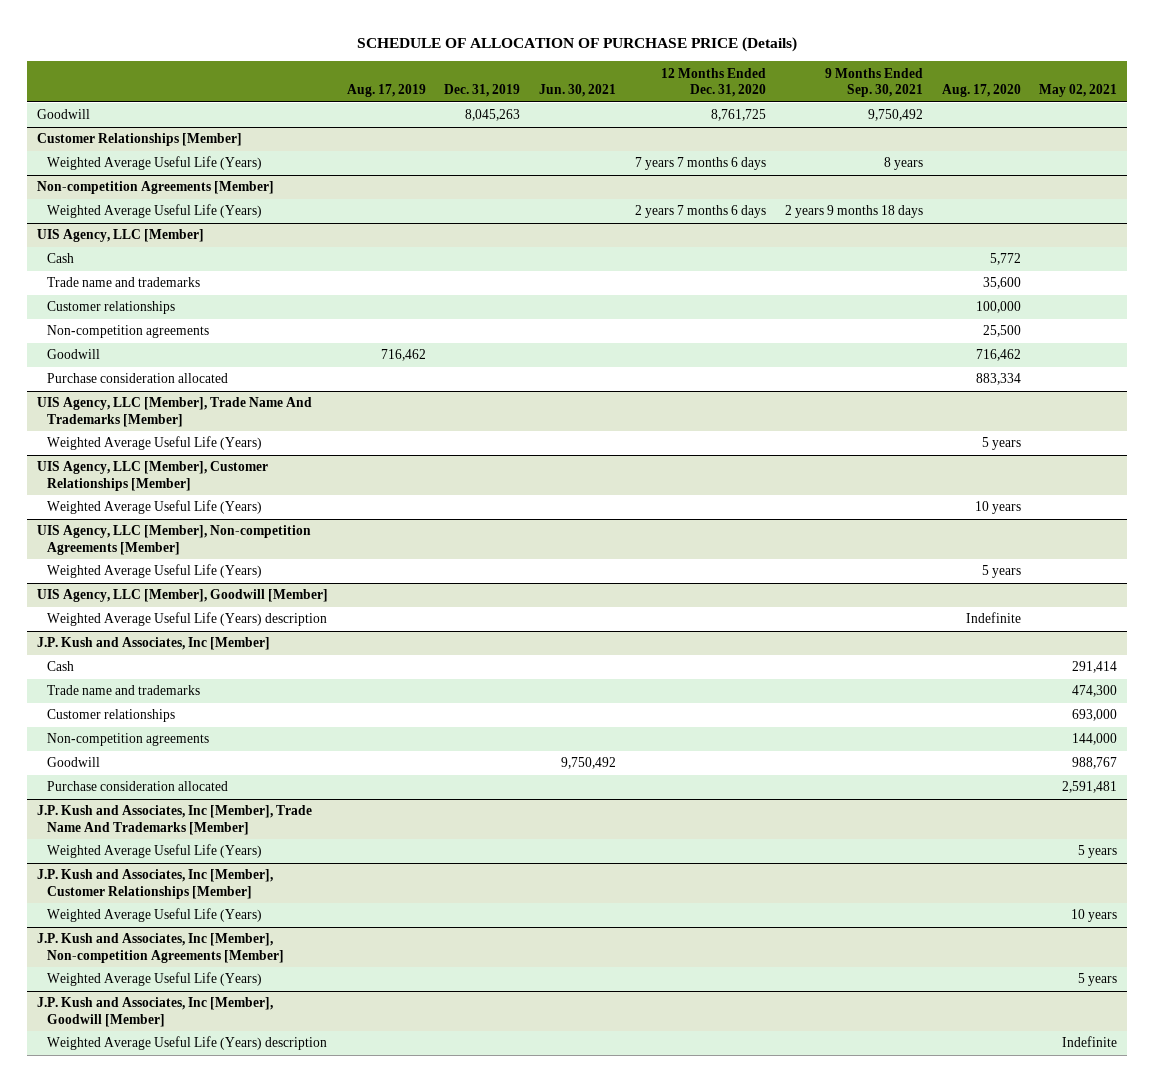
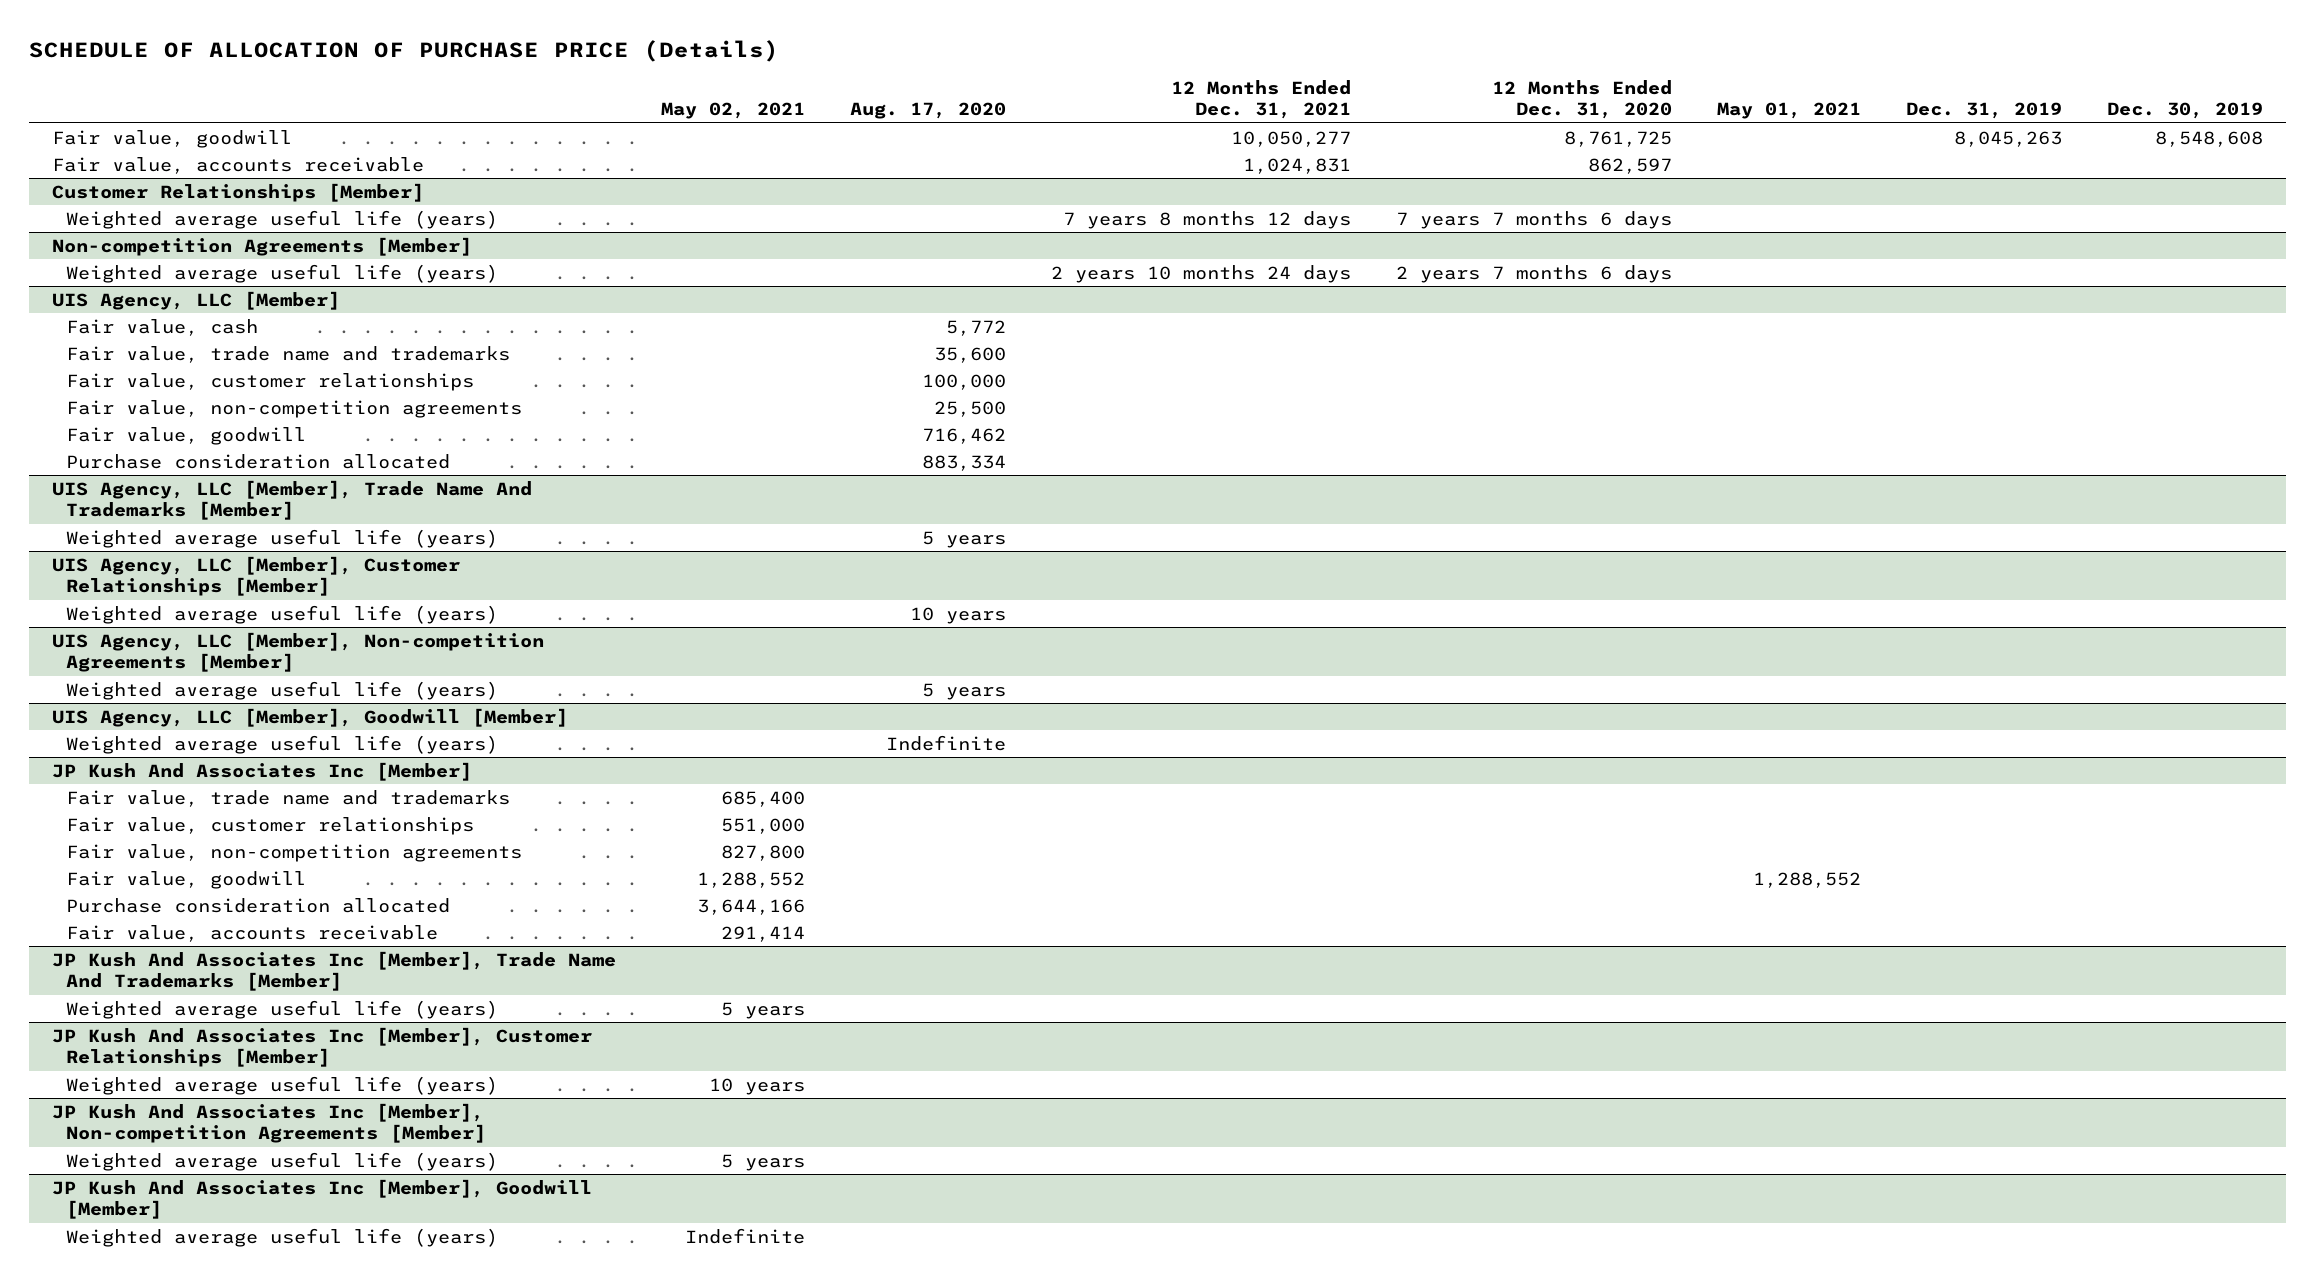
- | Aug. 17, 2019 | Dec. 31, 2019 | Jun. 30, 2021 | 12 Months Ended Dec. 31, 2020 | 9 Months Ended Sep. 30, 2021 | Aug. 17, 2020 | May 02, 2021
+ | May 02, 2021 | Aug. 17, 2020 | 12 Months Ended Dec. 31, 2021 | 12 Months Ended Dec. 31, 2020 | May 01, 2021 | Dec. 31, 2019 | Dec. 30, 2019
- Goodwill | | 8,045,263 | | 8,761,725 | 9,750,492 | |
+ Fair value, goodwill | | | 10,050,277 | 8,761,725 | | 8,045,263 | 8,548,608
+ Fair value, accounts receivable | | | 1,024,831 | 862,597 | | |
@ Customer Relationships [Member]
- Weighted Average Useful Life (Years) | | | | 7 years 7 months 6 days | 8 years | |
+ Weighted average useful life (years) | | | 7 years 8 months 12 days | 7 years 7 months 6 days | | |
@ Non-competition Agreements [Member]
- Weighted Average Useful Life (Years) | | | | 2 years 7 months 6 days | 2 years 9 months 18 days | |
+ Weighted average useful life (years) | | | 2 years 10 months 24 days | 2 years 7 months 6 days | | |
@ UIS Agency, LLC [Member]
- Cash | | | | | | 5,772 |
- Trade name and trademarks | | | | | | 35,600 |
- Customer relationships | | | | | | 100,000 |
- Non-competition agreements | | | | | | 25,500 |
- Goodwill | 716,462 | | | | | 716,462 |
+ Fair value, cash | | 5,772 | | | | |
+ Fair value, trade name and trademarks | | 35,600 | | | | |
+ Fair value, customer relationships | | 100,000 | | | | |
+ Fair value, non-competition agreements | | 25,500 | | | | |
+ Fair value, goodwill | | 716,462 | | | | |
@ UIS Agency, LLC [Member], Trade Name And Trademarks [Member]
- Weighted Average Useful Life (Years) | | | | | | 5 years |
+ Weighted average useful life (years) | | 5 years | | | | |
@ UIS Agency, LLC [Member], Customer Relationships [Member]
- Weighted Average Useful Life (Years) | | | | | | 10 years |
+ Weighted average useful life (years) | | 10 years | | | | |
@ UIS Agency, LLC [Member], Non-competition Agreements [Member]
- Weighted Average Useful Life (Years) | | | | | | 5 years |
+ Weighted average useful life (years) | | 5 years | | | | |
@ UIS Agency, LLC [Member], Goodwill [Member]
- Weighted Average Useful Life (Years) description | | | | | | Indefinite |
- J.P. Kush and Associates, Inc [Member]
- Cash | | | | | | | 291,414
- Trade name and trademarks | | | | | | | 474,300
- Customer relationships | | | | | | | 693,000
- Non-competition agreements | | | | | | | 144,000
- Goodwill | | | 9,750,492 | | | | 988,767
- Purchase consideration allocated | | | | | | | 2,591,481
- J.P. Kush and Associates, Inc [Member], Trade Name And Trademarks [Member]
- Weighted Average Useful Life (Years) | | | | | | | 5 years
- J.P. Kush and Associates, Inc [Member], Customer Relationships [Member]
- Weighted Average Useful Life (Years) | | | | | | | 10 years
- J.P. Kush and Associates, Inc [Member], Non-competition Agreements [Member]
- Weighted Average Useful Life (Years) | | | | | | | 5 years
- J.P. Kush and Associates, Inc [Member], Goodwill [Member]
- Weighted Average Useful Life (Years) description | | | | | | | Indefinite
@ UIS Agency, LLC [Member], Goodwill [Member]
+ Weighted average useful life (years) | | Indefinite | | | | |
+ JP Kush And Associates Inc [Member]
+ Fair value, trade name and trademarks | 685,400 | | | | | |
+ Fair value, customer relationships | 551,000 | | | | | |
+ Fair value, non-competition agreements | 827,800 | | | | | |
+ Fair value, goodwill | 1,288,552 | | | | 1,288,552 | |
+ Purchase consideration allocated | 3,644,166 | | | | | |
+ Fair value, accounts receivable | 291,414 | | | | | |
+ JP Kush And Associates Inc [Member], Trade Name And Trademarks [Member]
+ Weighted average useful life (years) | 5 years | | | | | |
+ JP Kush And Associates Inc [Member], Customer Relationships [Member]
+ Weighted average useful life (years) | 10 years | | | | | |
+ JP Kush And Associates Inc [Member], Non-competition Agreements [Member]
+ Weighted average useful life (years) | 5 years | | | | | |
+ JP Kush And Associates Inc [Member], Goodwill [Member]
+ Weighted average useful life (years) | Indefinite | | | | | |

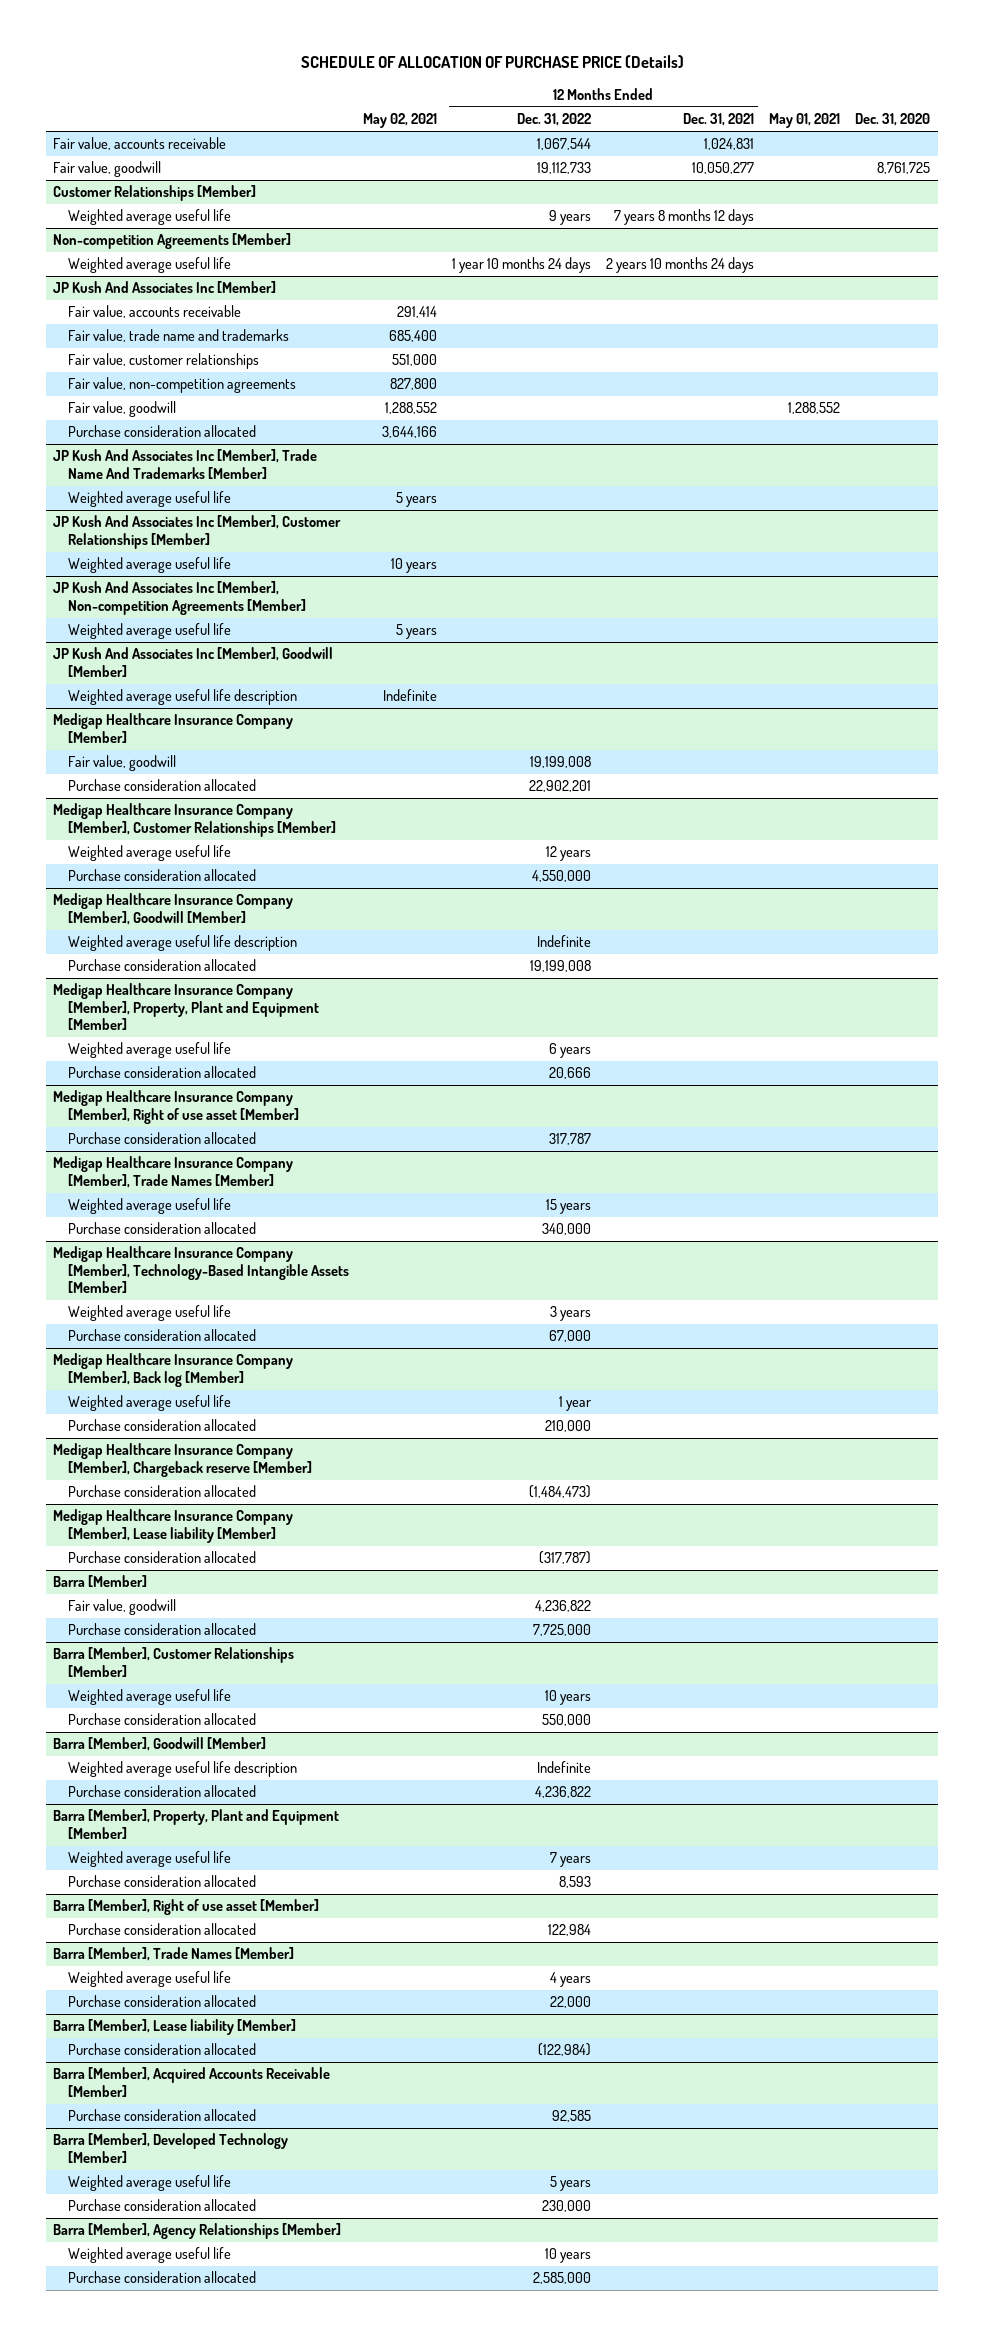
- | May 02, 2021 | Aug. 17, 2020 | 12 Months Ended Dec. 31, 2021 | 12 Months Ended Dec. 31, 2020 | May 01, 2021 | Dec. 31, 2019 | Dec. 30, 2019
+ | May 02, 2021 | 12 Months Ended Dec. 31, 2022 | 12 Months Ended Dec. 31, 2021 | May 01, 2021 | Dec. 31, 2020
moved down: Fair value, goodwill | | 19,112,733 | 10,050,277 | | 8,761,725
@ Customer Relationships [Member]
- Weighted average useful life (years) | | | 7 years 8 months 12 days | 7 years 7 months 6 days | | |
+ Weighted average useful life | | 9 years | 7 years 8 months 12 days | |
@ Non-competition Agreements [Member]
- Weighted average useful life (years) | | | 2 years 10 months 24 days | 2 years 7 months 6 days | | |
- UIS Agency, LLC [Member]
- Fair value, cash | | 5,772 | | | | |
- Fair value, trade name and trademarks | | 35,600 | | | | |
- Fair value, customer relationships | | 100,000 | | | | |
- Fair value, non-competition agreements | | 25,500 | | | | |
- Fair value, goodwill | | 716,462 | | | | |
- Purchase consideration allocated | | 883,334 | | | | |
- UIS Agency, LLC [Member], Trade Name And Trademarks [Member]
- Weighted average useful life (years) | | 5 years | | | | |
- UIS Agency, LLC [Member], Customer Relationships [Member]
- Weighted average useful life (years) | | 10 years | | | | |
- UIS Agency, LLC [Member], Non-competition Agreements [Member]
- Weighted average useful life (years) | | 5 years | | | | |
- UIS Agency, LLC [Member], Goodwill [Member]
- Weighted average useful life (years) | | Indefinite | | | | |
@ Non-competition Agreements [Member]
+ Weighted average useful life | | 1 year 10 months 24 days | 2 years 10 months 24 days | |
@ JP Kush And Associates Inc [Member]
moved up: Fair value, accounts receivable | 291,414 | | | |
@ JP Kush And Associates Inc [Member], Trade Name And Trademarks [Member]
- Weighted average useful life (years) | 5 years | | | | | |
+ Weighted average useful life | 5 years | | | |
@ JP Kush And Associates Inc [Member], Customer Relationships [Member]
- Weighted average useful life (years) | 10 years | | | | | |
+ Weighted average useful life | 10 years | | | |
@ JP Kush And Associates Inc [Member], Non-competition Agreements [Member]
- Weighted average useful life (years) | 5 years | | | | | |
+ Weighted average useful life | 5 years | | | |
@ JP Kush And Associates Inc [Member], Goodwill [Member]
- Weighted average useful life (years) | Indefinite | | | | | |
+ Weighted average useful life description | Indefinite | | | |
+ Medigap Healthcare Insurance Company [Member]
+ Fair value, goodwill | | 19,199,008 | | |
+ Purchase consideration allocated | | 22,902,201 | | |
+ Medigap Healthcare Insurance Company [Member], Customer Relationships [Member]
+ Weighted average useful life | | 12 years | | |
+ Purchase consideration allocated | | 4,550,000 | | |
+ Medigap Healthcare Insurance Company [Member], Goodwill [Member]
+ Weighted average useful life description | | Indefinite | | |
+ Purchase consideration allocated | | 19,199,008 | | |
+ Medigap Healthcare Insurance Company [Member], Property, Plant and Equipment [Member]
+ Weighted average useful life | | 6 years | | |
+ Purchase consideration allocated | | 20,666 | | |
+ Medigap Healthcare Insurance Company [Member], Right of use asset [Member]
+ Purchase consideration allocated | | 317,787 | | |
+ Medigap Healthcare Insurance Company [Member], Trade Names [Member]
+ Weighted average useful life | | 15 years | | |
+ Purchase consideration allocated | | 340,000 | | |
+ Medigap Healthcare Insurance Company [Member], Technology-Based Intangible Assets [Member]
+ Weighted average useful life | | 3 years | | |
+ Purchase consideration allocated | | 67,000 | | |
+ Medigap Healthcare Insurance Company [Member], Back log [Member]
+ Weighted average useful life | | 1 year | | |
+ Purchase consideration allocated | | 210,000 | | |
+ Medigap Healthcare Insurance Company [Member], Chargeback reserve [Member]
+ Purchase consideration allocated | | (1,484,473) | | |
+ Medigap Healthcare Insurance Company [Member], Lease liability [Member]
+ Purchase consideration allocated | | (317,787) | | |
+ Barra [Member]
+ Fair value, goodwill | | 4,236,822 | | |
+ Purchase consideration allocated | | 7,725,000 | | |
+ Barra [Member], Customer Relationships [Member]
+ Weighted average useful life | | 10 years | | |
+ Purchase consideration allocated | | 550,000 | | |
+ Barra [Member], Goodwill [Member]
+ Weighted average useful life description | | Indefinite | | |
+ Purchase consideration allocated | | 4,236,822 | | |
+ Barra [Member], Property, Plant and Equipment [Member]
+ Weighted average useful life | | 7 years | | |
+ Purchase consideration allocated | | 8,593 | | |
+ Barra [Member], Right of use asset [Member]
+ Purchase consideration allocated | | 122,984 | | |
+ Barra [Member], Trade Names [Member]
+ Weighted average useful life | | 4 years | | |
+ Purchase consideration allocated | | 22,000 | | |
+ Barra [Member], Lease liability [Member]
+ Purchase consideration allocated | | (122,984) | | |
+ Barra [Member], Acquired Accounts Receivable [Member]
+ Purchase consideration allocated | | 92,585 | | |
+ Barra [Member], Developed Technology [Member]
+ Weighted average useful life | | 5 years | | |
+ Purchase consideration allocated | | 230,000 | | |
+ Barra [Member], Agency Relationships [Member]
+ Weighted average useful life | | 10 years | | |
+ Purchase consideration allocated | | 2,585,000 | | |

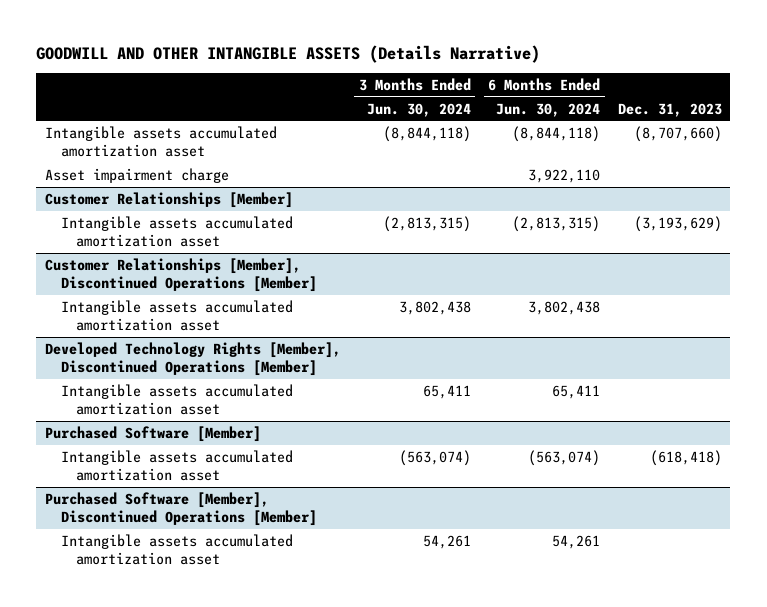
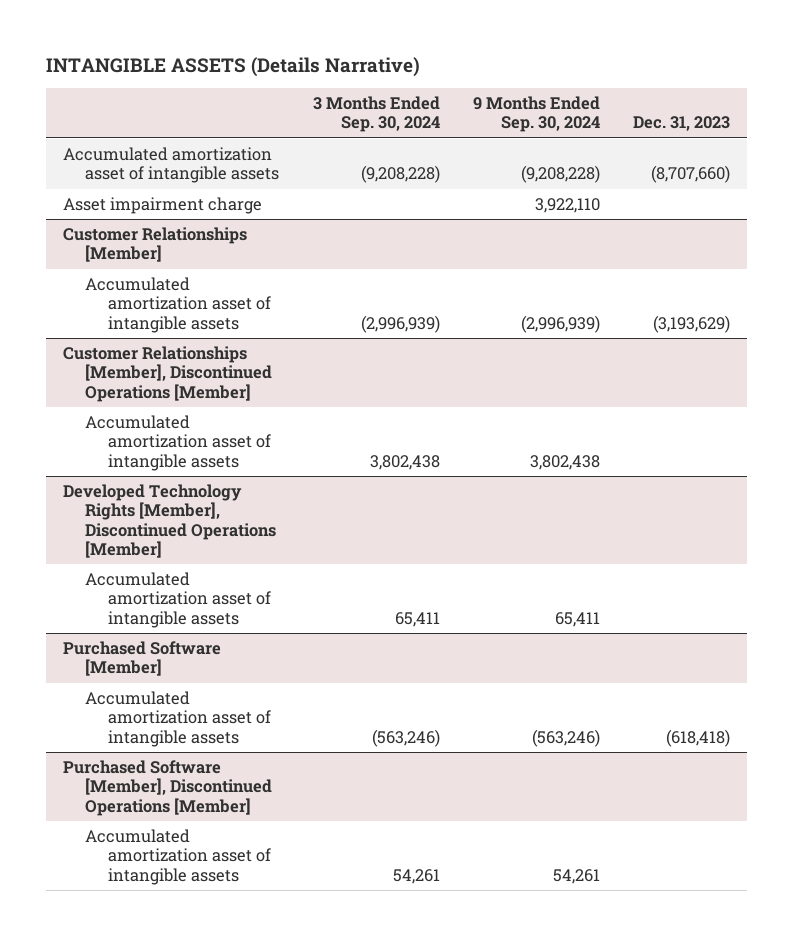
- GOODWILL AND OTHER INTANGIBLE ASSETS (Details Narrative)
+ INTANGIBLE ASSETS (Details Narrative)
- | 3 Months Ended Jun. 30, 2024 | 6 Months Ended Jun. 30, 2024 | Dec. 31, 2023
+ | 3 Months Ended Sep. 30, 2024 | 9 Months Ended Sep. 30, 2024 | Dec. 31, 2023
- Intangible assets accumulated amortization asset | (8,844,118) | (8,844,118) | (8,707,660)
+ Accumulated amortization asset of intangible assets | (9,208,228) | (9,208,228) | (8,707,660)
@ Customer Relationships [Member]
- Intangible assets accumulated amortization asset | (2,813,315) | (2,813,315) | (3,193,629)
+ Accumulated amortization asset of intangible assets | (2,996,939) | (2,996,939) | (3,193,629)
@ Customer Relationships [Member], Discontinued Operations [Member]
- Intangible assets accumulated amortization asset | 3,802,438 | 3,802,438 |
+ Accumulated amortization asset of intangible assets | 3,802,438 | 3,802,438 |
@ Developed Technology Rights [Member], Discontinued Operations [Member]
- Intangible assets accumulated amortization asset | 65,411 | 65,411 |
+ Accumulated amortization asset of intangible assets | 65,411 | 65,411 |
@ Purchased Software [Member]
- Intangible assets accumulated amortization asset | (563,074) | (563,074) | (618,418)
+ Accumulated amortization asset of intangible assets | (563,246) | (563,246) | (618,418)
@ Purchased Software [Member], Discontinued Operations [Member]
- Intangible assets accumulated amortization asset | 54,261 | 54,261 |
+ Accumulated amortization asset of intangible assets | 54,261 | 54,261 |

